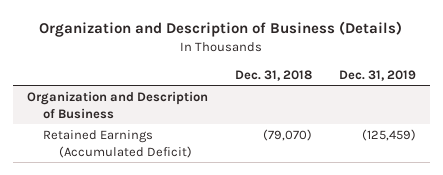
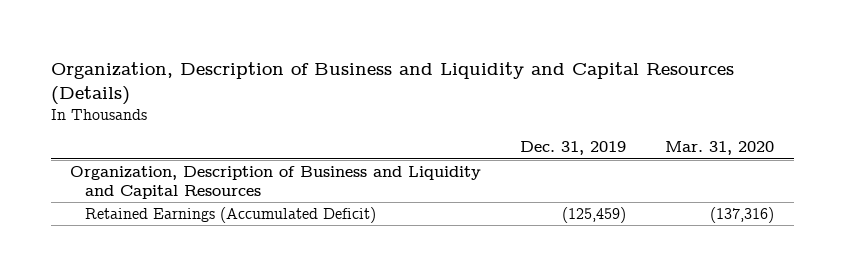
- Organization and Description of Business (Details)
+ Organization, Description of Business and Liquidity and Capital Resources (Details)
- | Dec. 31, 2018 | Dec. 31, 2019
+ | Dec. 31, 2019 | Mar. 31, 2020
- Organization and Description of Business
+ Organization, Description of Business and Liquidity and Capital Resources

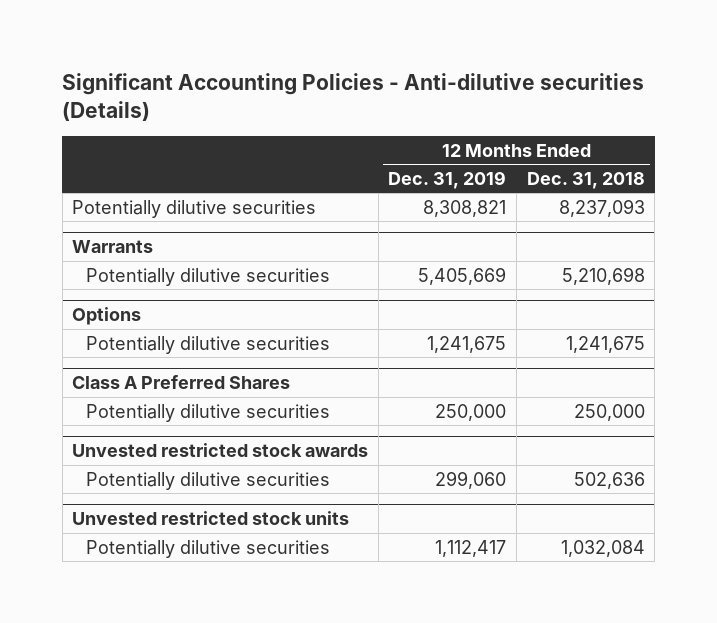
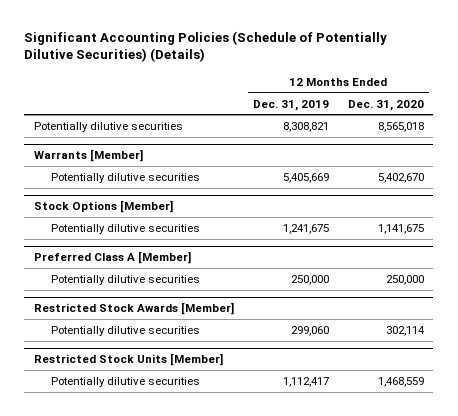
- Significant Accounting Policies - Anti-dilutive securities (Details)
+ Significant Accounting Policies (Schedule of Potentially Dilutive Securities) (Details)
- | 12 Months Ended Dec. 31, 2019 | 12 Months Ended Dec. 31, 2018
+ | 12 Months Ended Dec. 31, 2019 | 12 Months Ended Dec. 31, 2020
- Warrants
+ Warrants [Member]
- Options
+ Stock Options [Member]
- Class A Preferred Shares
+ Preferred Class A [Member]
- Unvested restricted stock awards
+ Restricted Stock Awards [Member]
- Unvested restricted stock units
+ Restricted Stock Units [Member]

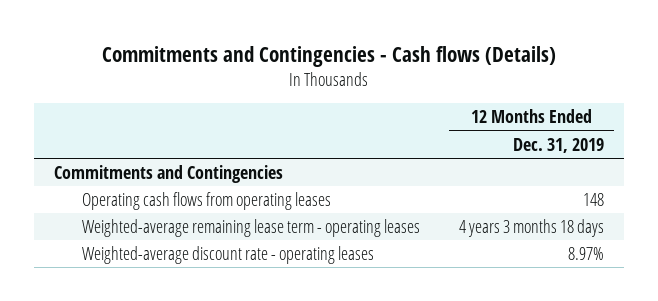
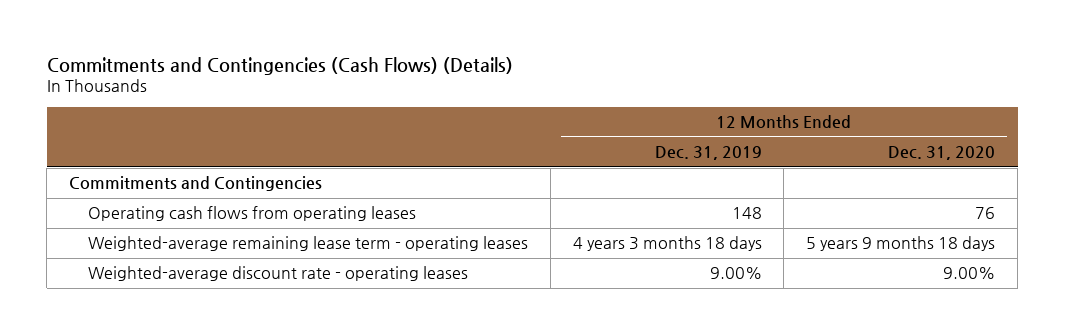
- Commitments and Contingencies - Cash flows (Details)
+ Commitments and Contingencies (Cash Flows) (Details)
- | 12 Months Ended Dec. 31, 2019
+ | 12 Months Ended Dec. 31, 2019 | 12 Months Ended Dec. 31, 2020
- Weighted-average discount rate - operating leases | 8.97%
+ Weighted-average discount rate - operating leases | 9.00% | 9.00%

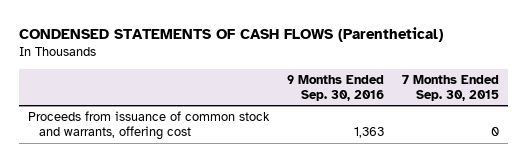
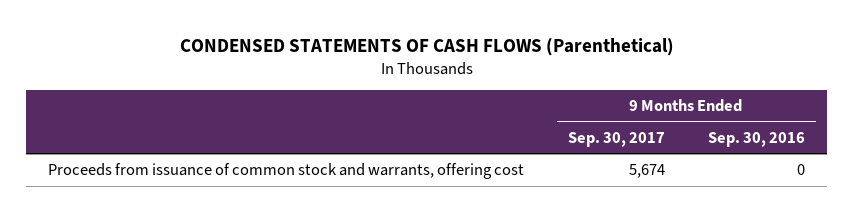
- | 9 Months Ended Sep. 30, 2016 | 7 Months Ended Sep. 30, 2015
+ | 9 Months Ended Sep. 30, 2017 | 9 Months Ended Sep. 30, 2016
- Proceeds from issuance of common stock and warrants, offering cost | 1,363 | 0
+ Proceeds from issuance of common stock and warrants, offering cost | 5,674 | 0

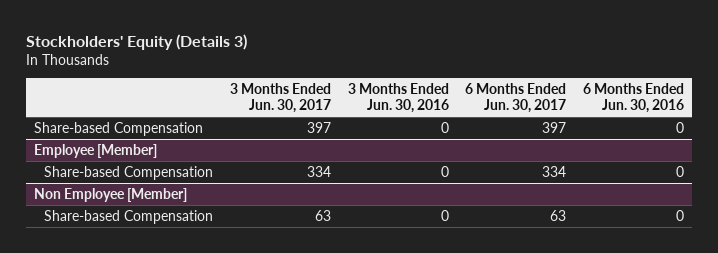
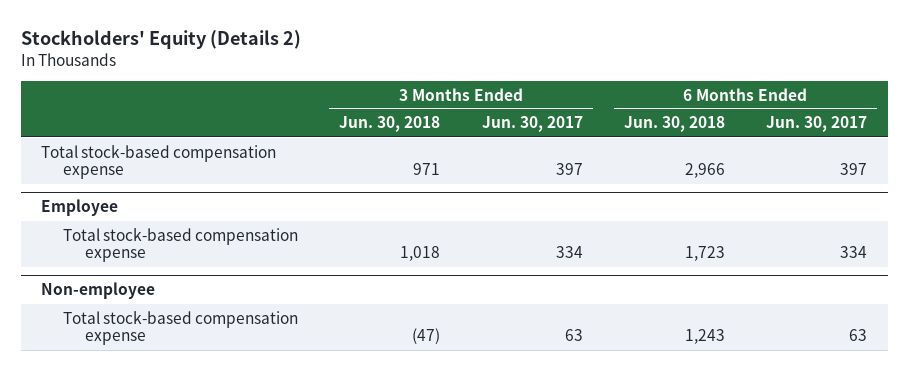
- Stockholders' Equity (Details 3)
+ Stockholders' Equity (Details 2)
- | 3 Months Ended Jun. 30, 2017 | 3 Months Ended Jun. 30, 2016 | 6 Months Ended Jun. 30, 2017 | 6 Months Ended Jun. 30, 2016
+ | 3 Months Ended Jun. 30, 2018 | 3 Months Ended Jun. 30, 2017 | 6 Months Ended Jun. 30, 2018 | 6 Months Ended Jun. 30, 2017
- Share-based Compensation | 397 | 0 | 397 | 0
- Employee [Member]
- Share-based Compensation | 334 | 0 | 334 | 0
- Non Employee [Member]
- Share-based Compensation | 63 | 0 | 63 | 0
+ Total stock-based compensation expense | 971 | 397 | 2,966 | 397
+ Employee
+ Total stock-based compensation expense | 1,018 | 334 | 1,723 | 334
+ Non-employee
+ Total stock-based compensation expense | (47) | 63 | 1,243 | 63

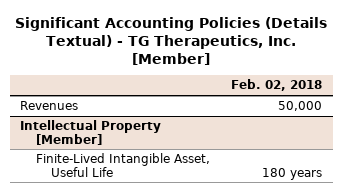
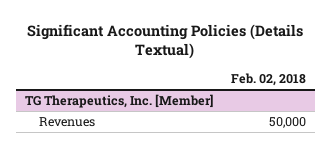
- Significant Accounting Policies (Details Textual) - TG Therapeutics, Inc. [Member]
+ Significant Accounting Policies (Details Textual)
+ TG Therapeutics, Inc. [Member]
- Intellectual Property [Member]
- Finite-Lived Intangible Asset, Useful Life | 180 years

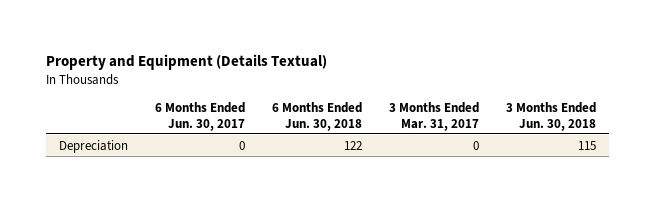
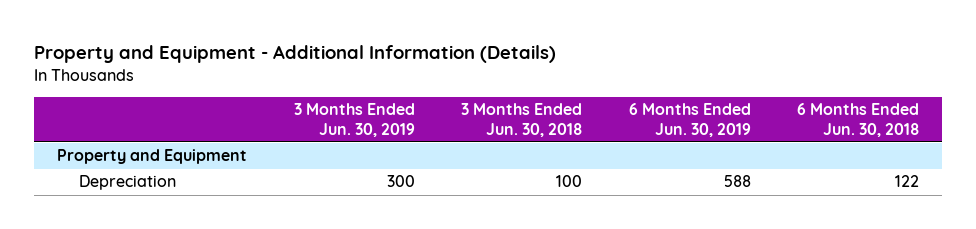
- Property and Equipment (Details Textual)
+ Property and Equipment - Additional Information (Details)
- | 6 Months Ended Jun. 30, 2017 | 6 Months Ended Jun. 30, 2018 | 3 Months Ended Mar. 31, 2017 | 3 Months Ended Jun. 30, 2018
+ | 3 Months Ended Jun. 30, 2019 | 3 Months Ended Jun. 30, 2018 | 6 Months Ended Jun. 30, 2019 | 6 Months Ended Jun. 30, 2018
- Depreciation | 0 | 122 | 0 | 115
+ Property and Equipment
+ Depreciation | 300 | 100 | 588 | 122

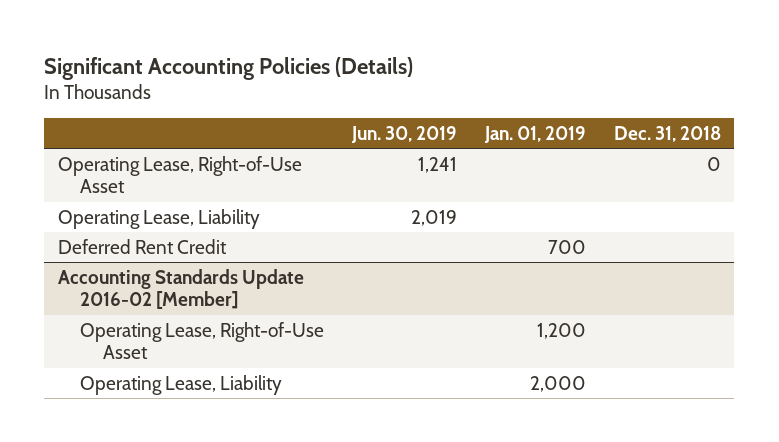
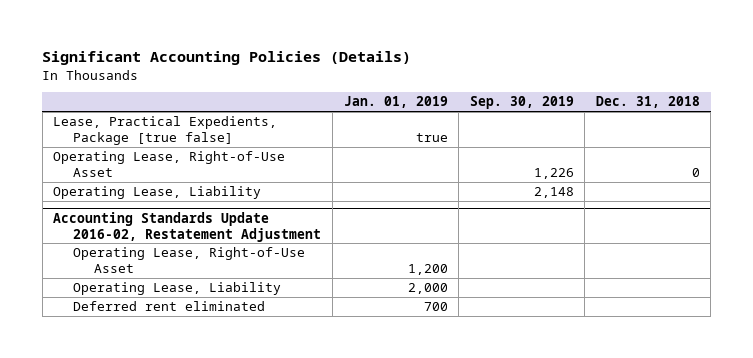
- | Jun. 30, 2019 | Jan. 01, 2019 | Dec. 31, 2018
+ | Jan. 01, 2019 | Sep. 30, 2019 | Dec. 31, 2018
+ Lease, Practical Expedients, Package [true false] | true | |
- Deferred Rent Credit | | 700 |
- Accounting Standards Update 2016-02 [Member]
+ Accounting Standards Update 2016-02, Restatement Adjustment
+ Deferred rent eliminated | 700 | |

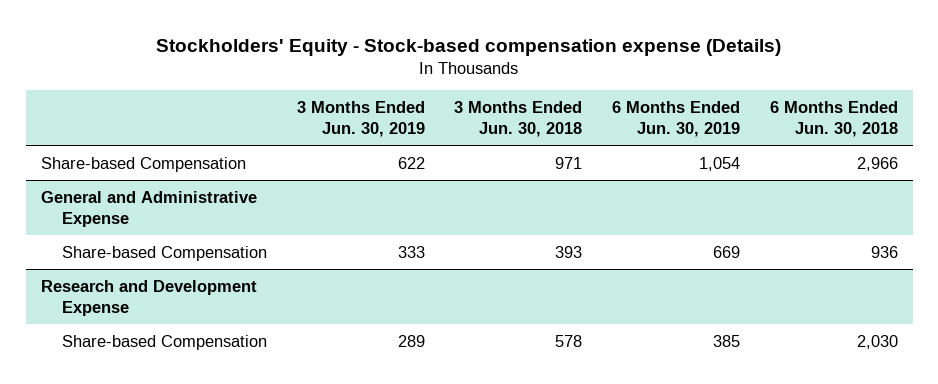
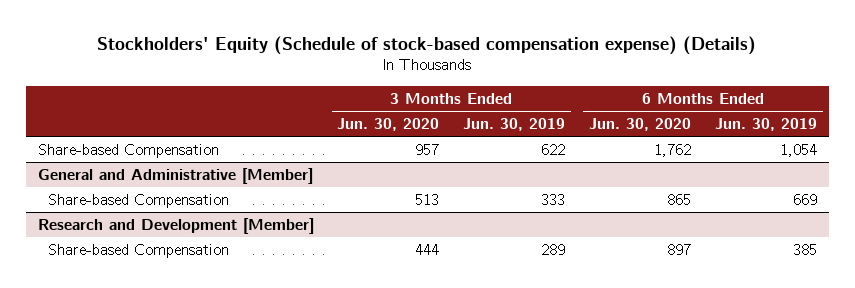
- Stockholders' Equity - Stock-based compensation expense (Details)
+ Stockholders' Equity (Schedule of stock-based compensation expense) (Details)
- | 3 Months Ended Jun. 30, 2019 | 3 Months Ended Jun. 30, 2018 | 6 Months Ended Jun. 30, 2019 | 6 Months Ended Jun. 30, 2018
+ | 3 Months Ended Jun. 30, 2020 | 3 Months Ended Jun. 30, 2019 | 6 Months Ended Jun. 30, 2020 | 6 Months Ended Jun. 30, 2019
- General and Administrative Expense
+ General and Administrative [Member]
- Research and Development Expense
+ Research and Development [Member]

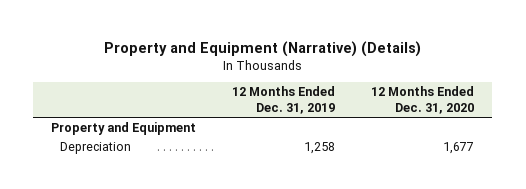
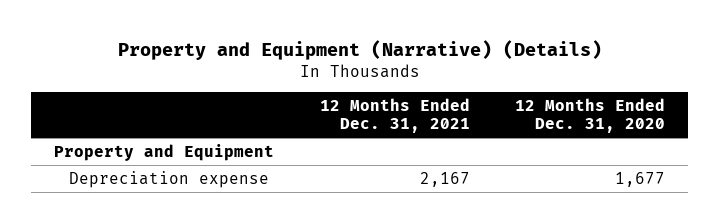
- | 12 Months Ended Dec. 31, 2019 | 12 Months Ended Dec. 31, 2020
+ | 12 Months Ended Dec. 31, 2021 | 12 Months Ended Dec. 31, 2020
- Depreciation | 1,258 | 1,677
+ Depreciation expense | 2,167 | 1,677

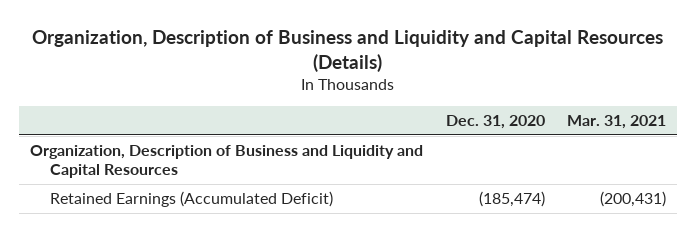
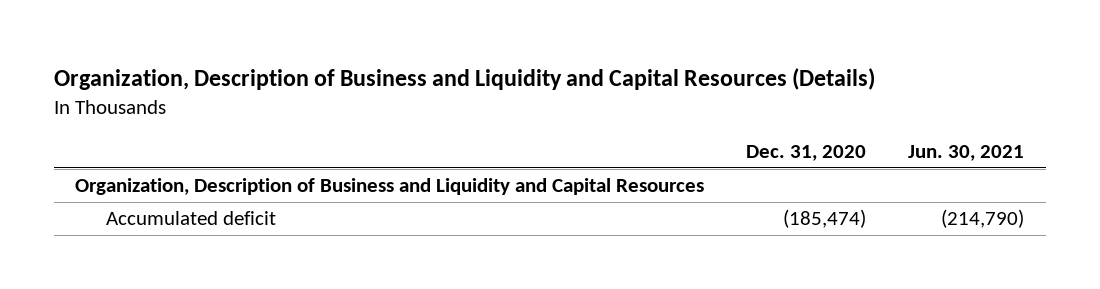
- | Dec. 31, 2020 | Mar. 31, 2021
+ | Dec. 31, 2020 | Jun. 30, 2021
- Retained Earnings (Accumulated Deficit) | (185,474) | (200,431)
+ Accumulated deficit | (185,474) | (214,790)

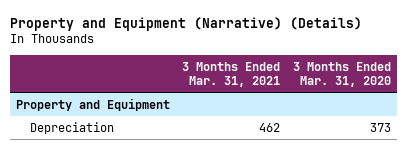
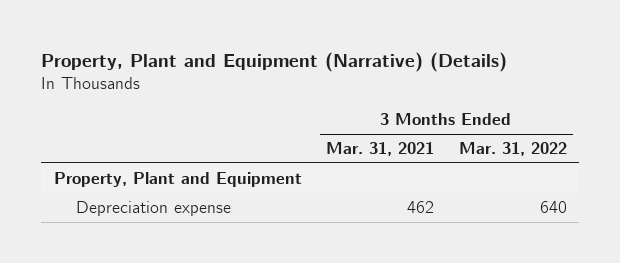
- Property and Equipment (Narrative) (Details)
+ Property, Plant and Equipment (Narrative) (Details)
- | 3 Months Ended Mar. 31, 2021 | 3 Months Ended Mar. 31, 2020
+ | 3 Months Ended Mar. 31, 2021 | 3 Months Ended Mar. 31, 2022
- Property and Equipment
- Depreciation | 462 | 373
+ Property, Plant and Equipment
+ Depreciation expense | 462 | 640

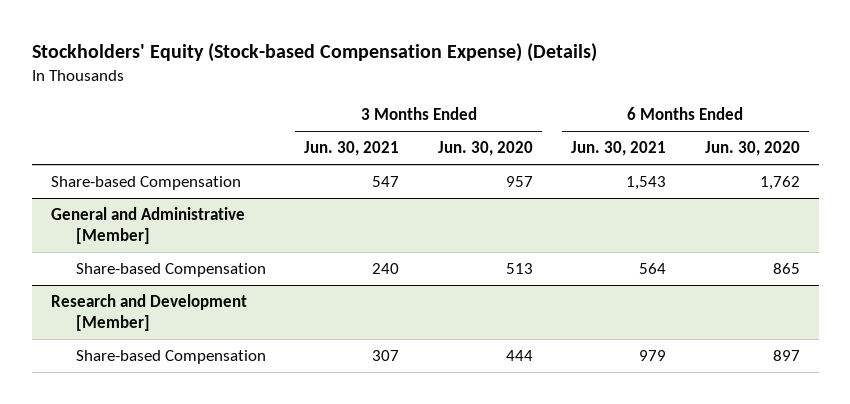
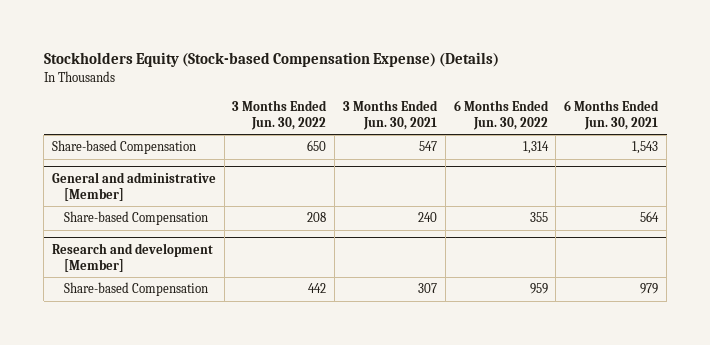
- Stockholders' Equity (Stock-based Compensation Expense) (Details)
+ Stockholders Equity (Stock-based Compensation Expense) (Details)
- | 3 Months Ended Jun. 30, 2021 | 3 Months Ended Jun. 30, 2020 | 6 Months Ended Jun. 30, 2021 | 6 Months Ended Jun. 30, 2020
+ | 3 Months Ended Jun. 30, 2022 | 3 Months Ended Jun. 30, 2021 | 6 Months Ended Jun. 30, 2022 | 6 Months Ended Jun. 30, 2021
- General and Administrative [Member]
+ General and administrative [Member]
- Research and Development [Member]
+ Research and development [Member]

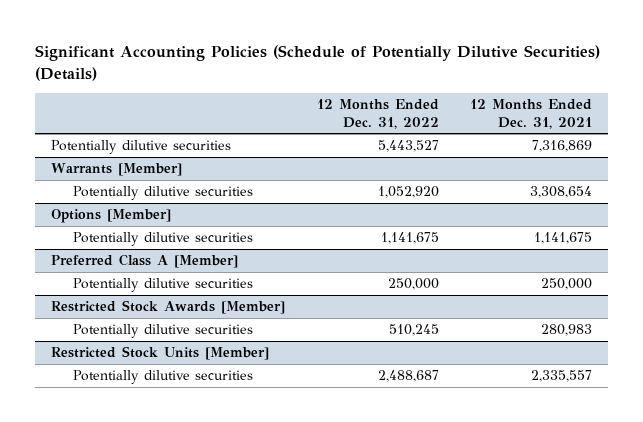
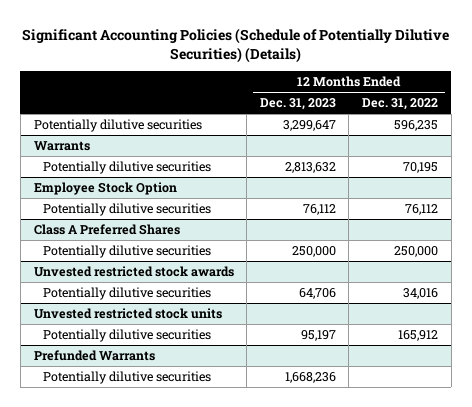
- | 12 Months Ended Dec. 31, 2022 | 12 Months Ended Dec. 31, 2021
+ | 12 Months Ended Dec. 31, 2023 | 12 Months Ended Dec. 31, 2022
- Potentially dilutive securities | 5,443,527 | 7,316,869
- Warrants [Member]
- Potentially dilutive securities | 1,052,920 | 3,308,654
- Options [Member]
- Potentially dilutive securities | 1,141,675 | 1,141,675
- Preferred Class A [Member]
+ Potentially dilutive securities | 3,299,647 | 596,235
+ Warrants
+ Potentially dilutive securities | 2,813,632 | 70,195
+ Employee Stock Option
+ Potentially dilutive securities | 76,112 | 76,112
+ Class A Preferred Shares
- Restricted Stock Awards [Member]
- Potentially dilutive securities | 510,245 | 280,983
- Restricted Stock Units [Member]
- Potentially dilutive securities | 2,488,687 | 2,335,557
+ Unvested restricted stock awards
+ Potentially dilutive securities | 64,706 | 34,016
+ Unvested restricted stock units
+ Potentially dilutive securities | 95,197 | 165,912
+ Prefunded Warrants
+ Potentially dilutive securities | 1,668,236 |

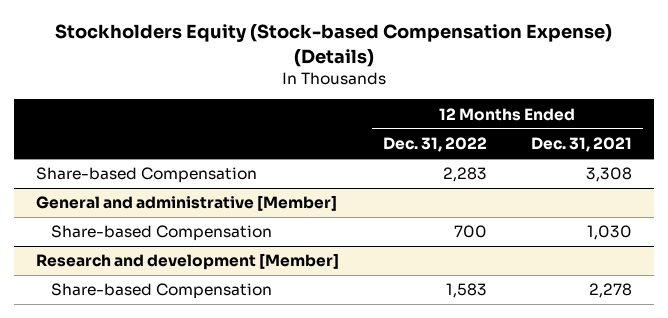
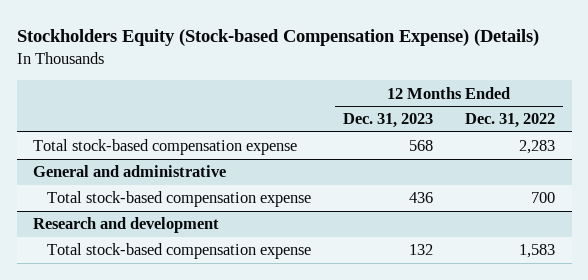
- | 12 Months Ended Dec. 31, 2022 | 12 Months Ended Dec. 31, 2021
+ | 12 Months Ended Dec. 31, 2023 | 12 Months Ended Dec. 31, 2022
- Share-based Compensation | 2,283 | 3,308
- General and administrative [Member]
- Share-based Compensation | 700 | 1,030
- Research and development [Member]
- Share-based Compensation | 1,583 | 2,278
+ Total stock-based compensation expense | 568 | 2,283
+ General and administrative
+ Total stock-based compensation expense | 436 | 700
+ Research and development
+ Total stock-based compensation expense | 132 | 1,583

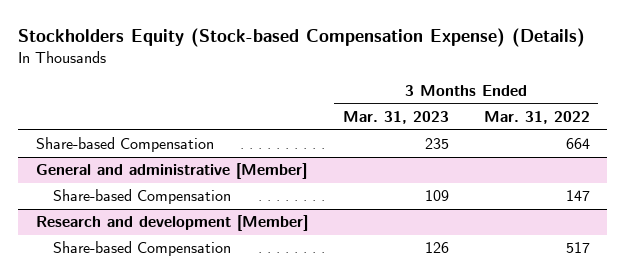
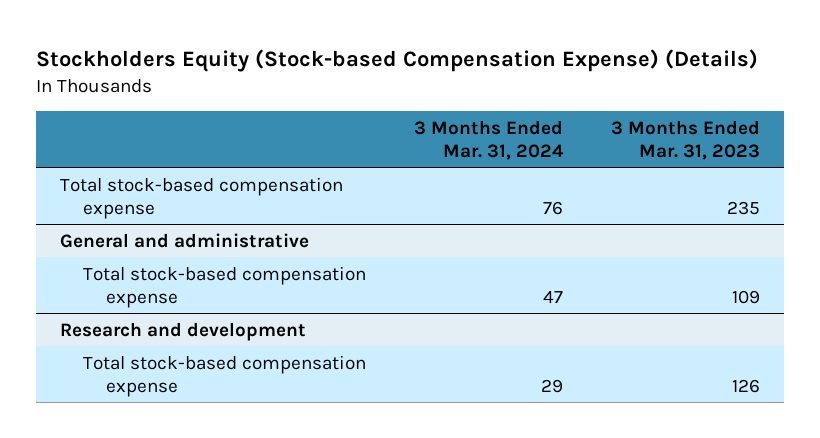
- | 3 Months Ended Mar. 31, 2023 | 3 Months Ended Mar. 31, 2022
+ | 3 Months Ended Mar. 31, 2024 | 3 Months Ended Mar. 31, 2023
- Share-based Compensation | 235 | 664
- General and administrative [Member]
- Share-based Compensation | 109 | 147
- Research and development [Member]
- Share-based Compensation | 126 | 517
+ Total stock-based compensation expense | 76 | 235
+ General and administrative
+ Total stock-based compensation expense | 47 | 109
+ Research and development
+ Total stock-based compensation expense | 29 | 126

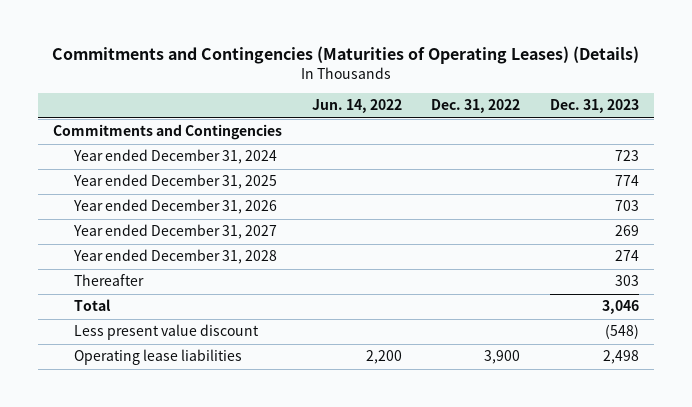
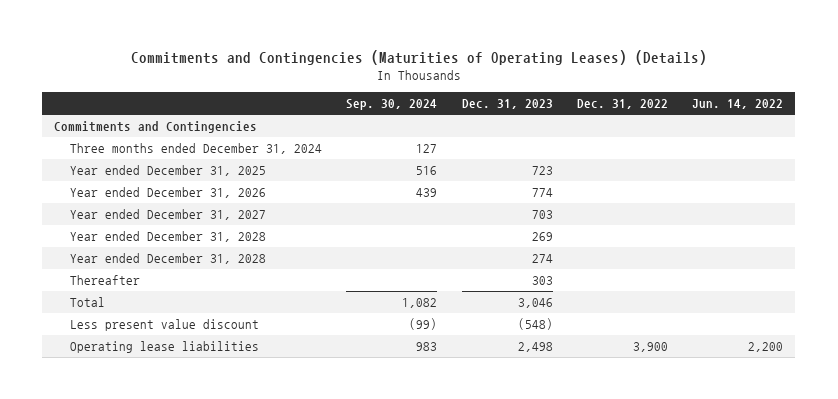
- | Jun. 14, 2022 | Dec. 31, 2022 | Dec. 31, 2023
+ | Sep. 30, 2024 | Dec. 31, 2023 | Dec. 31, 2022 | Jun. 14, 2022
- Year ended December 31, 2024 | | | 723
- Year ended December 31, 2025 | | | 774
- Year ended December 31, 2026 | | | 703
- Year ended December 31, 2027 | | | 269
+ Three months ended December 31, 2024 | 127 | | |
+ Year ended December 31, 2025 | 516 | 723 | |
+ Year ended December 31, 2026 | 439 | 774 | |
+ Year ended December 31, 2027 | | 703 | |
+ Year ended December 31, 2028 | | 269 | |

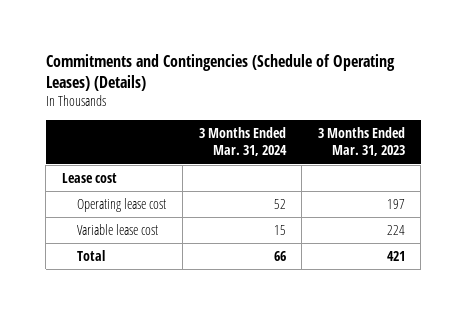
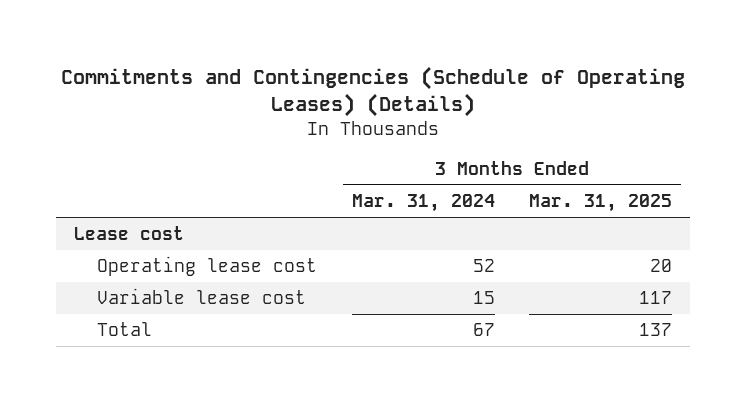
- | 3 Months Ended Mar. 31, 2024 | 3 Months Ended Mar. 31, 2023
+ | 3 Months Ended Mar. 31, 2024 | 3 Months Ended Mar. 31, 2025
- Total | 66 | 421
+ Total | 67 | 137

